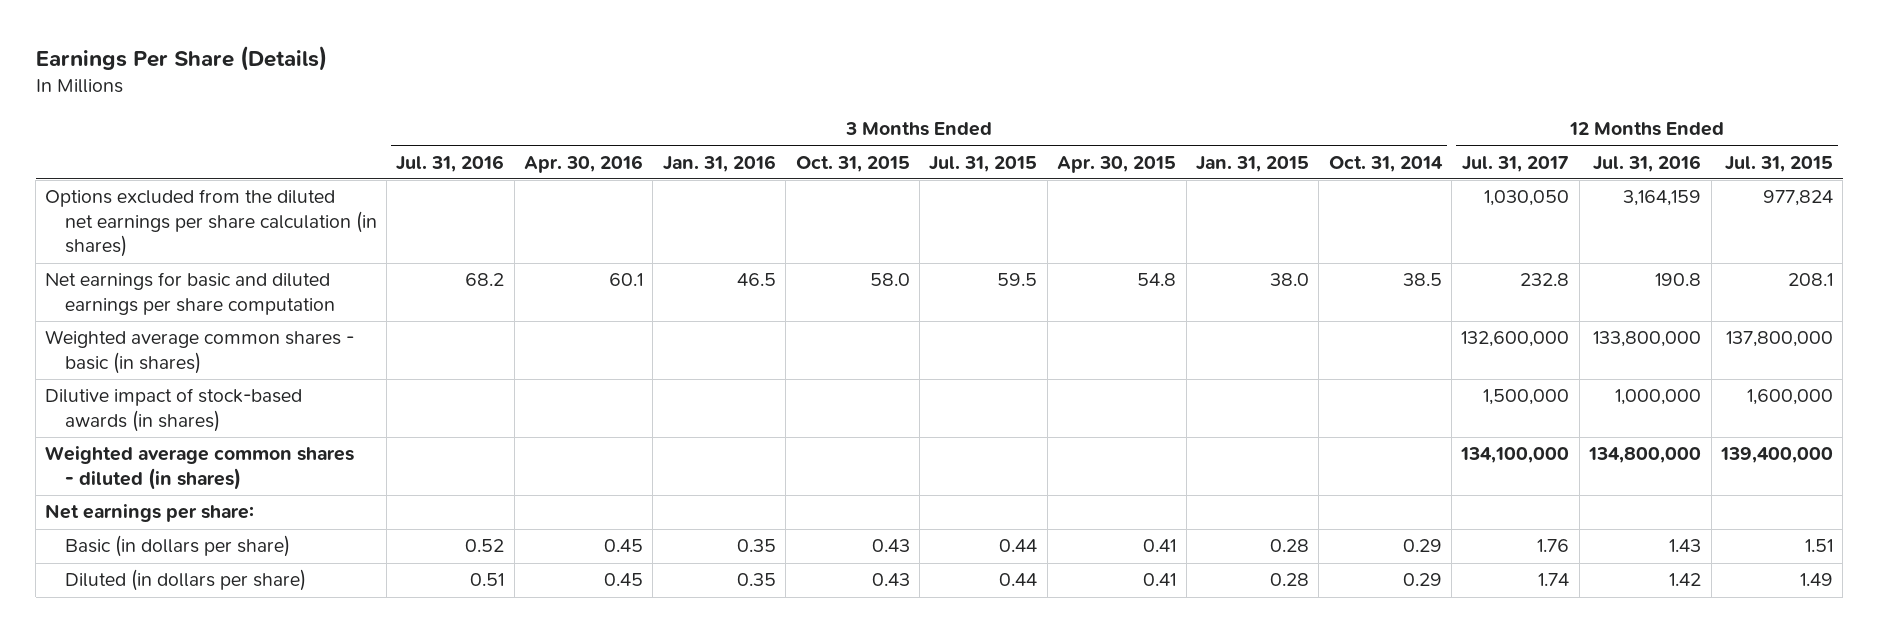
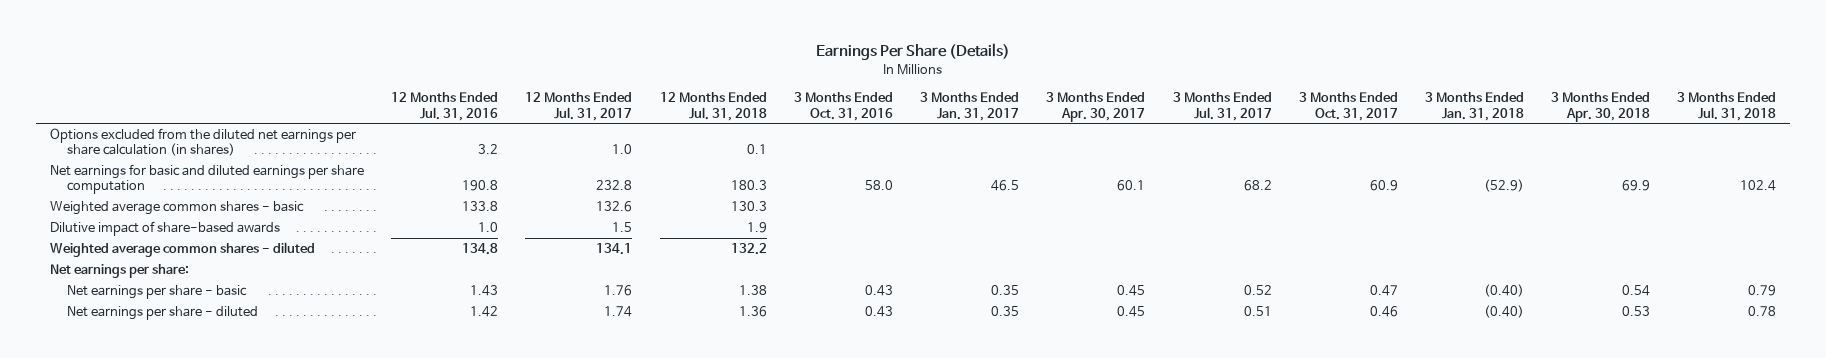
- | 3 Months Ended Jul. 31, 2016 | 3 Months Ended Apr. 30, 2016 | 3 Months Ended Jan. 31, 2016 | 3 Months Ended Oct. 31, 2015 | 3 Months Ended Jul. 31, 2015 | 3 Months Ended Apr. 30, 2015 | 3 Months Ended Jan. 31, 2015 | 3 Months Ended Oct. 31, 2014 | 12 Months Ended Jul. 31, 2017 | 12 Months Ended Jul. 31, 2016 | 12 Months Ended Jul. 31, 2015
+ | 12 Months Ended Jul. 31, 2016 | 12 Months Ended Jul. 31, 2017 | 12 Months Ended Jul. 31, 2018 | 3 Months Ended Oct. 31, 2016 | 3 Months Ended Jan. 31, 2017 | 3 Months Ended Apr. 30, 2017 | 3 Months Ended Jul. 31, 2017 | 3 Months Ended Oct. 31, 2017 | 3 Months Ended Jan. 31, 2018 | 3 Months Ended Apr. 30, 2018 | 3 Months Ended Jul. 31, 2018
- Options excluded from the diluted net earnings per share calculation (in shares) | | | | | | | | | 1,030,050 | 3,164,159 | 977,824
+ Options excluded from the diluted net earnings per share calculation (in shares) | 3.2 | 1.0 | 0.1 | | | | | | | |
- Weighted average common shares - basic (in shares) | | | | | | | | | 132,600,000 | 133,800,000 | 137,800,000
- Dilutive impact of stock-based awards (in shares) | | | | | | | | | 1,500,000 | 1,000,000 | 1,600,000
- Weighted average common shares - diluted (in shares) | | | | | | | | | 134,100,000 | 134,800,000 | 139,400,000
+ Weighted average common shares - basic | 133.8 | 132.6 | 130.3 | | | | | | | |
+ Dilutive impact of share-based awards | 1.0 | 1.5 | 1.9 | | | | | | | |
+ Weighted average common shares - diluted | 134.8 | 134.1 | 132.2 | | | | | | | |
- Basic (in dollars per share) | 0.52 | 0.45 | 0.35 | 0.43 | 0.44 | 0.41 | 0.28 | 0.29 | 1.76 | 1.43 | 1.51
- Diluted (in dollars per share) | 0.51 | 0.45 | 0.35 | 0.43 | 0.44 | 0.41 | 0.28 | 0.29 | 1.74 | 1.42 | 1.49
+ Net earnings per share - basic | 1.43 | 1.76 | 1.38 | 0.43 | 0.35 | 0.45 | 0.52 | 0.47 | (0.40) | 0.54 | 0.79
+ Net earnings per share - diluted | 1.42 | 1.74 | 1.36 | 0.43 | 0.35 | 0.45 | 0.51 | 0.46 | (0.40) | 0.53 | 0.78

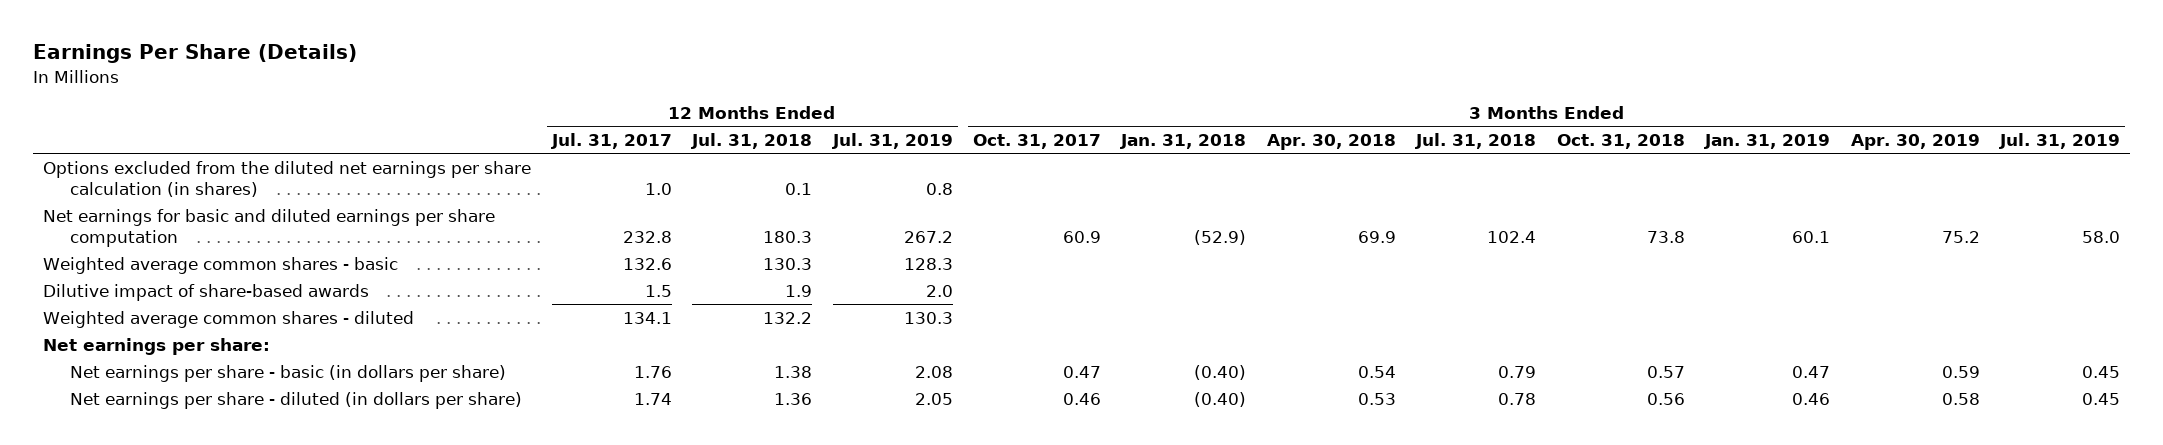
- | 12 Months Ended Jul. 31, 2016 | 12 Months Ended Jul. 31, 2017 | 12 Months Ended Jul. 31, 2018 | 3 Months Ended Oct. 31, 2016 | 3 Months Ended Jan. 31, 2017 | 3 Months Ended Apr. 30, 2017 | 3 Months Ended Jul. 31, 2017 | 3 Months Ended Oct. 31, 2017 | 3 Months Ended Jan. 31, 2018 | 3 Months Ended Apr. 30, 2018 | 3 Months Ended Jul. 31, 2018
+ | 12 Months Ended Jul. 31, 2017 | 12 Months Ended Jul. 31, 2018 | 12 Months Ended Jul. 31, 2019 | 3 Months Ended Oct. 31, 2017 | 3 Months Ended Jan. 31, 2018 | 3 Months Ended Apr. 30, 2018 | 3 Months Ended Jul. 31, 2018 | 3 Months Ended Oct. 31, 2018 | 3 Months Ended Jan. 31, 2019 | 3 Months Ended Apr. 30, 2019 | 3 Months Ended Jul. 31, 2019
- Net earnings per share - basic | 1.43 | 1.76 | 1.38 | 0.43 | 0.35 | 0.45 | 0.52 | 0.47 | (0.40) | 0.54 | 0.79
- Net earnings per share - diluted | 1.42 | 1.74 | 1.36 | 0.43 | 0.35 | 0.45 | 0.51 | 0.46 | (0.40) | 0.53 | 0.78
+ Net earnings per share - basic (in dollars per share) | 1.76 | 1.38 | 2.08 | 0.47 | (0.40) | 0.54 | 0.79 | 0.57 | 0.47 | 0.59 | 0.45
+ Net earnings per share - diluted (in dollars per share) | 1.74 | 1.36 | 2.05 | 0.46 | (0.40) | 0.53 | 0.78 | 0.56 | 0.46 | 0.58 | 0.45

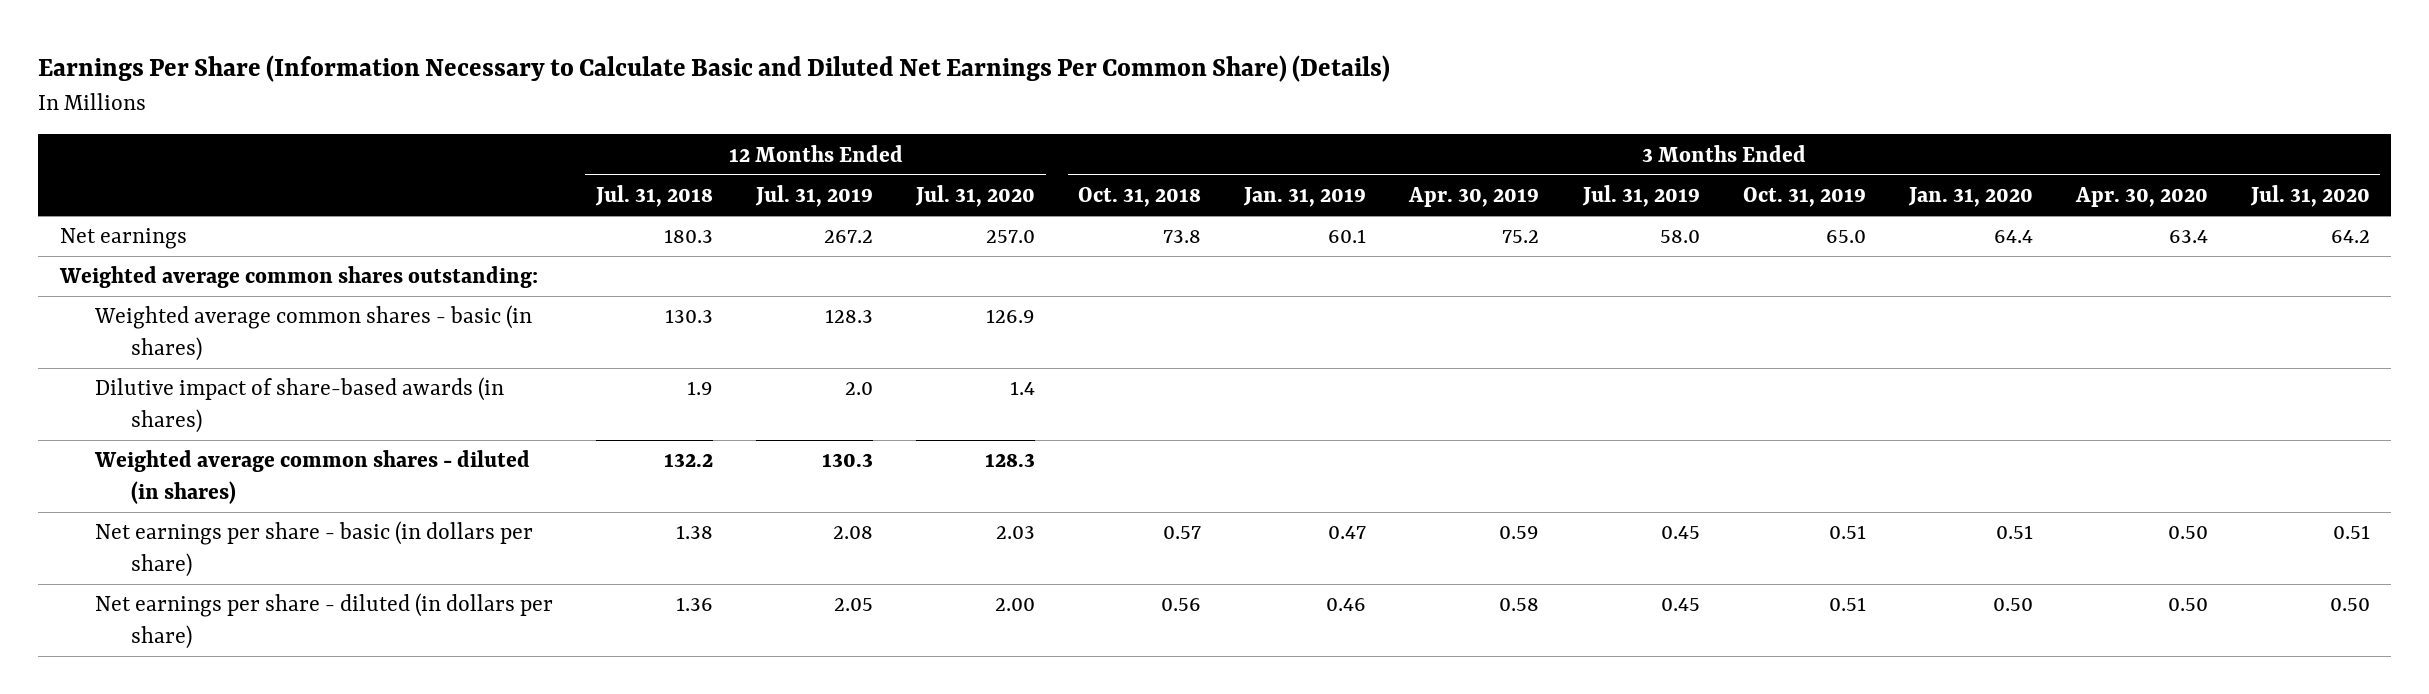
- Earnings Per Share (Details)
+ Earnings Per Share (Information Necessary to Calculate Basic and Diluted Net Earnings Per Common Share) (Details)
- | 12 Months Ended Jul. 31, 2017 | 12 Months Ended Jul. 31, 2018 | 12 Months Ended Jul. 31, 2019 | 3 Months Ended Oct. 31, 2017 | 3 Months Ended Jan. 31, 2018 | 3 Months Ended Apr. 30, 2018 | 3 Months Ended Jul. 31, 2018 | 3 Months Ended Oct. 31, 2018 | 3 Months Ended Jan. 31, 2019 | 3 Months Ended Apr. 30, 2019 | 3 Months Ended Jul. 31, 2019
+ | 12 Months Ended Jul. 31, 2018 | 12 Months Ended Jul. 31, 2019 | 12 Months Ended Jul. 31, 2020 | 3 Months Ended Oct. 31, 2018 | 3 Months Ended Jan. 31, 2019 | 3 Months Ended Apr. 30, 2019 | 3 Months Ended Jul. 31, 2019 | 3 Months Ended Oct. 31, 2019 | 3 Months Ended Jan. 31, 2020 | 3 Months Ended Apr. 30, 2020 | 3 Months Ended Jul. 31, 2020
- Options excluded from the diluted net earnings per share calculation (in shares) | 1.0 | 0.1 | 0.8 | | | | | | | |
- Net earnings for basic and diluted earnings per share computation | 232.8 | 180.3 | 267.2 | 60.9 | (52.9) | 69.9 | 102.4 | 73.8 | 60.1 | 75.2 | 58.0
- Weighted average common shares - basic | 132.6 | 130.3 | 128.3 | | | | | | | |
- Dilutive impact of share-based awards | 1.5 | 1.9 | 2.0 | | | | | | | |
- Weighted average common shares - diluted | 134.1 | 132.2 | 130.3 | | | | | | | |
- Net earnings per share:
+ Net earnings | 180.3 | 267.2 | 257.0 | 73.8 | 60.1 | 75.2 | 58.0 | 65.0 | 64.4 | 63.4 | 64.2
+ Weighted average common shares outstanding:
+ Weighted average common shares - basic (in shares) | 130.3 | 128.3 | 126.9 | | | | | | | |
+ Dilutive impact of share-based awards (in shares) | 1.9 | 2.0 | 1.4 | | | | | | | |
+ Weighted average common shares - diluted (in shares) | 132.2 | 130.3 | 128.3 | | | | | | | |

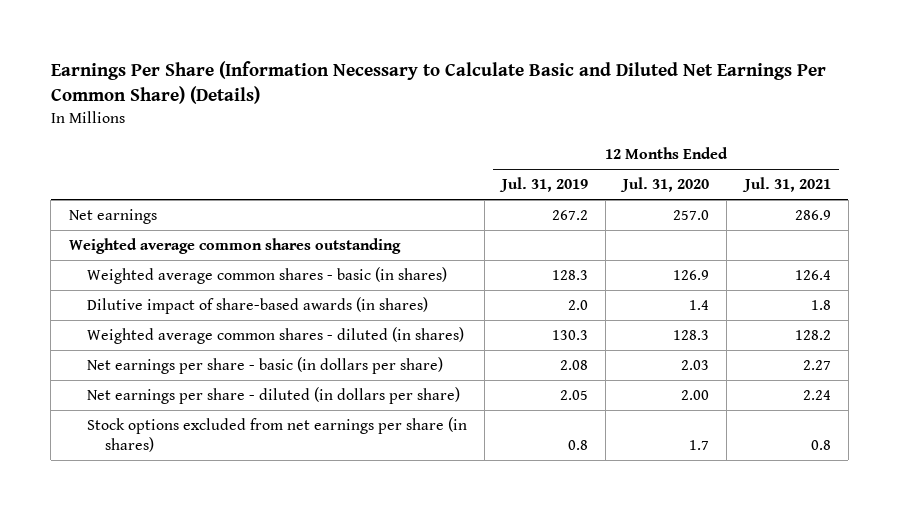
- | 12 Months Ended Jul. 31, 2018 | 12 Months Ended Jul. 31, 2019 | 12 Months Ended Jul. 31, 2020 | 3 Months Ended Oct. 31, 2018 | 3 Months Ended Jan. 31, 2019 | 3 Months Ended Apr. 30, 2019 | 3 Months Ended Jul. 31, 2019 | 3 Months Ended Oct. 31, 2019 | 3 Months Ended Jan. 31, 2020 | 3 Months Ended Apr. 30, 2020 | 3 Months Ended Jul. 31, 2020
+ | 12 Months Ended Jul. 31, 2019 | 12 Months Ended Jul. 31, 2020 | 12 Months Ended Jul. 31, 2021
- Weighted average common shares outstanding:
+ Weighted average common shares outstanding
+ Stock options excluded from net earnings per share (in shares) | 0.8 | 1.7 | 0.8

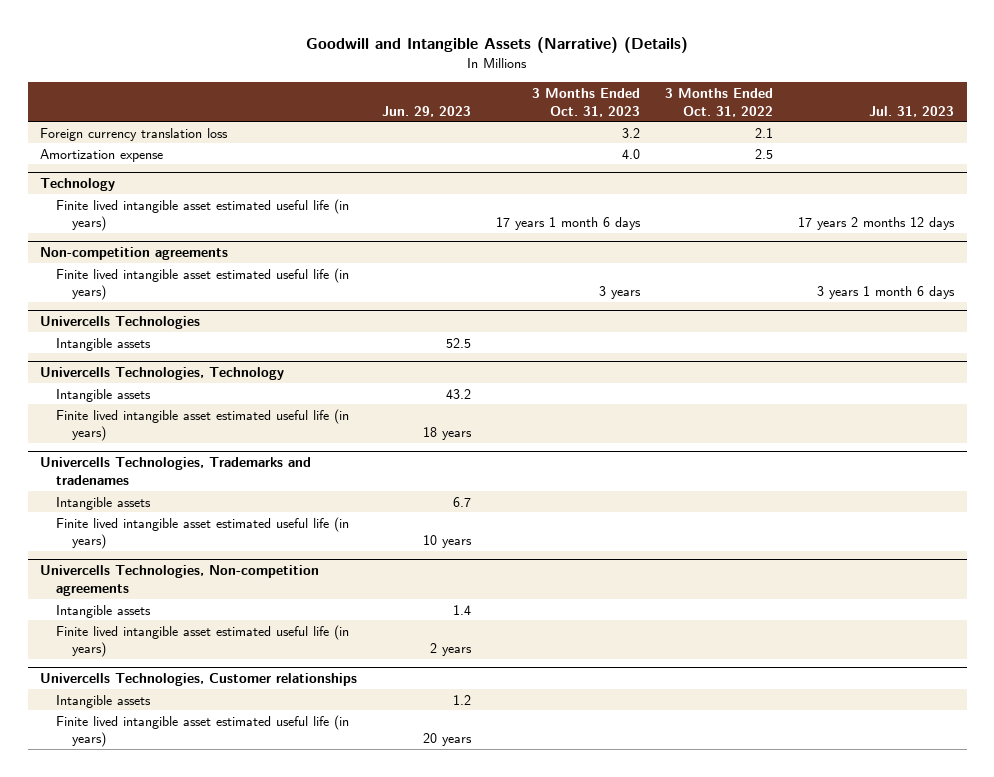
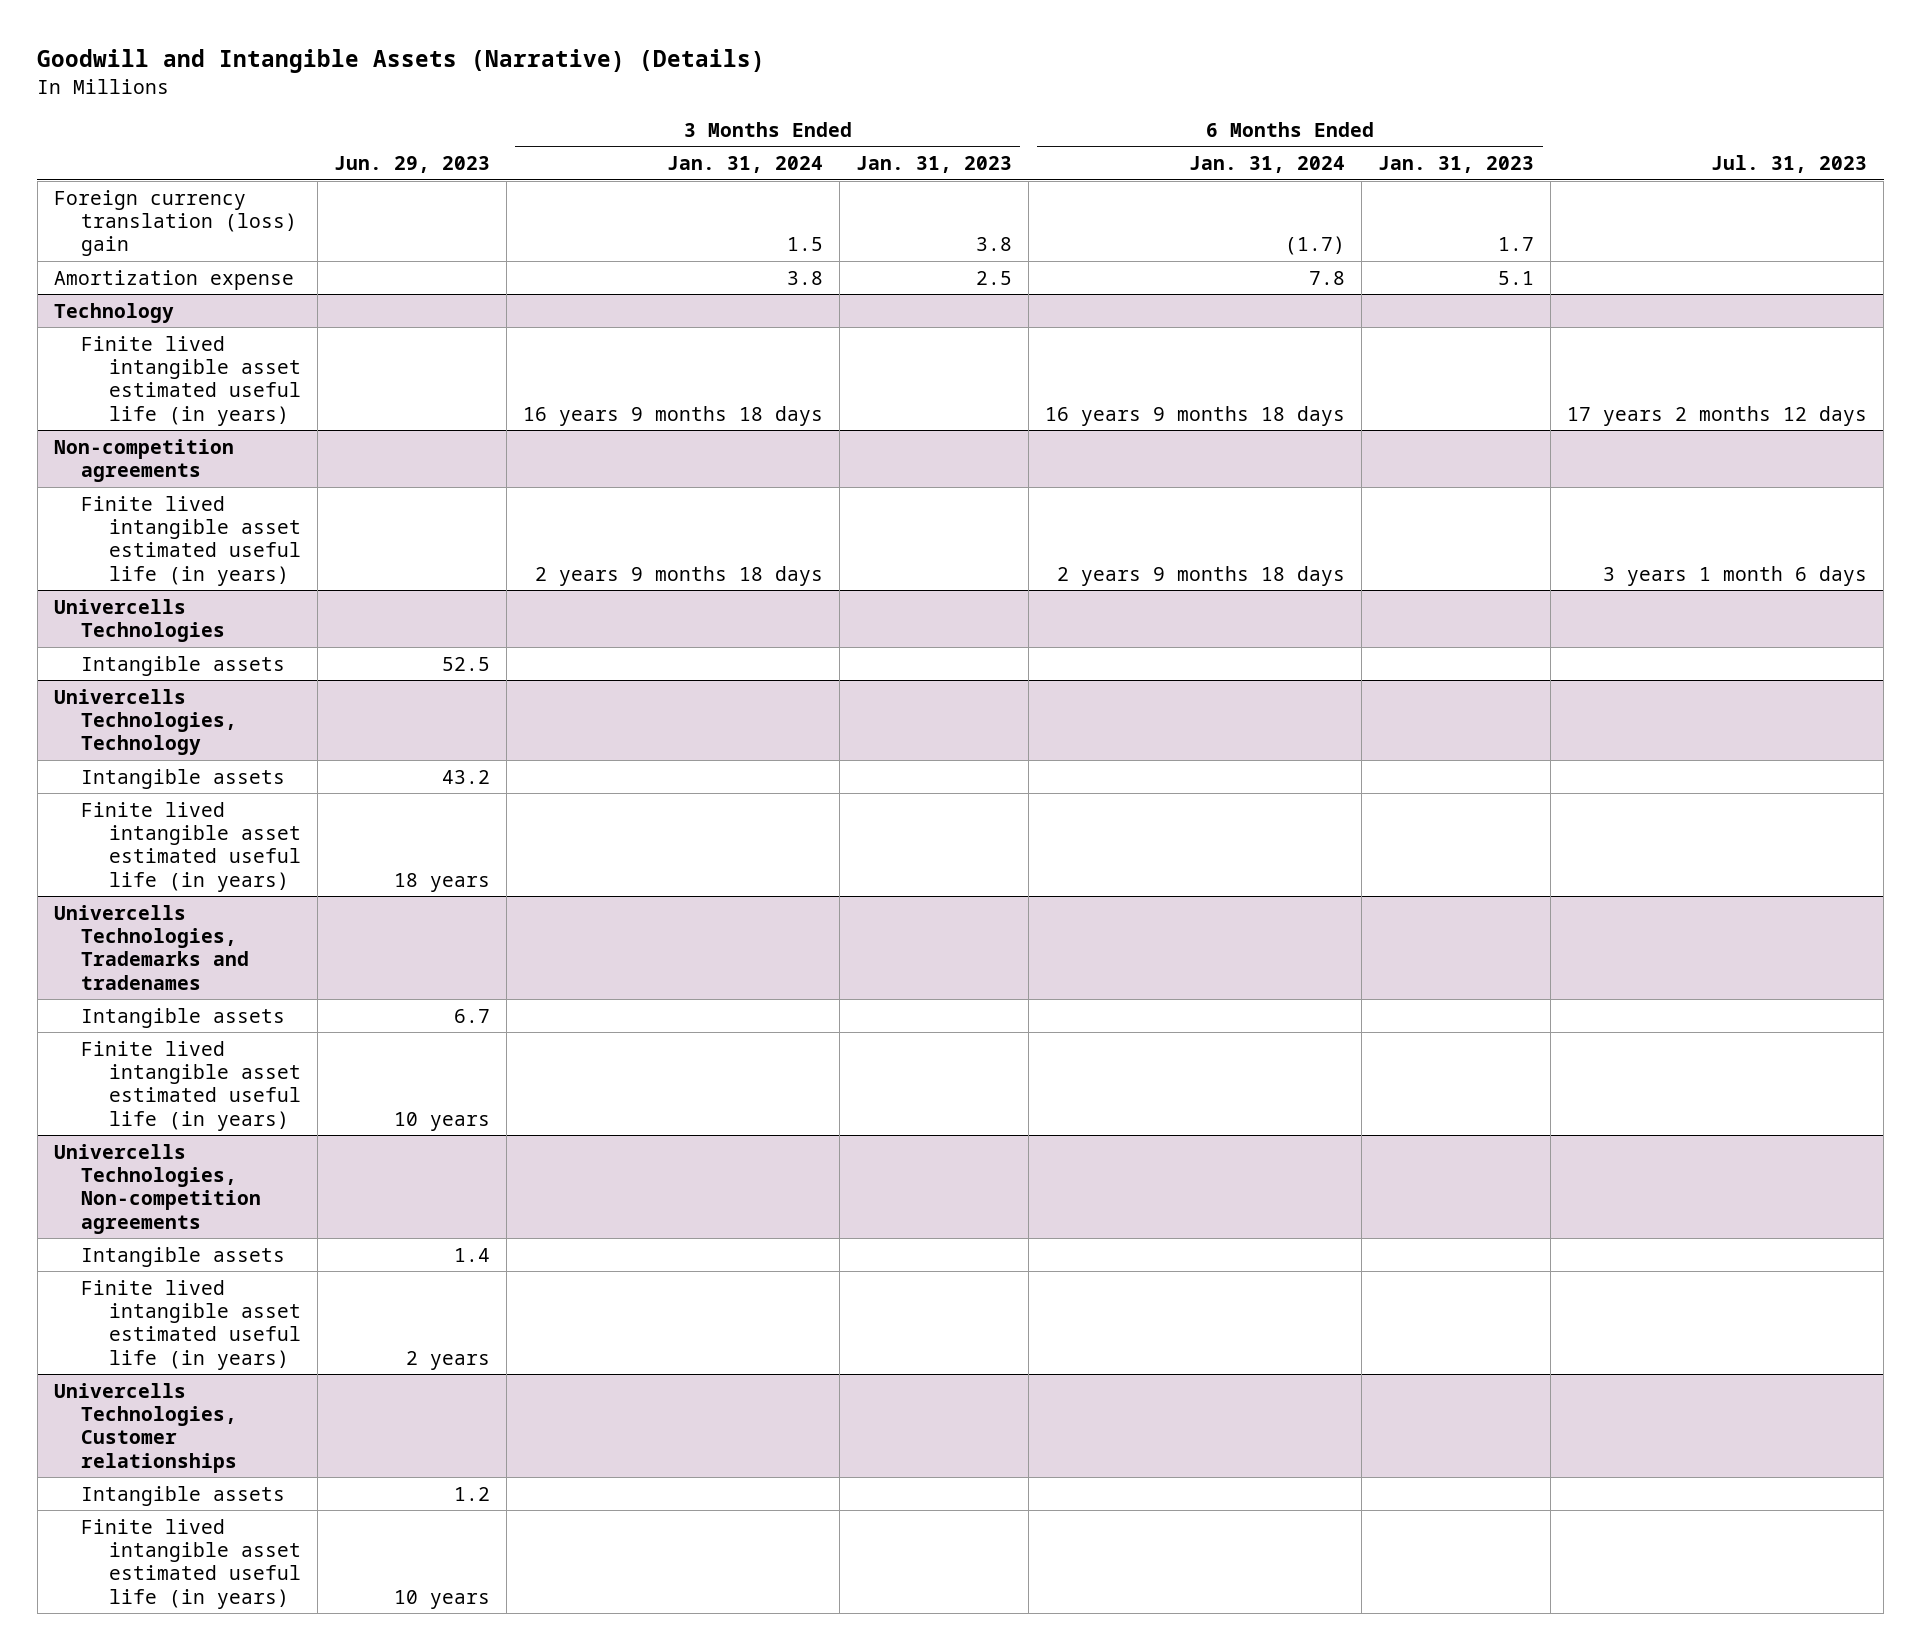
- | Jun. 29, 2023 | 3 Months Ended Oct. 31, 2023 | 3 Months Ended Oct. 31, 2022 | Jul. 31, 2023
+ | Jun. 29, 2023 | 3 Months Ended Jan. 31, 2024 | 3 Months Ended Jan. 31, 2023 | 6 Months Ended Jan. 31, 2024 | 6 Months Ended Jan. 31, 2023 | Jul. 31, 2023
- Foreign currency translation loss | | 3.2 | 2.1 |
+ Foreign currency translation (loss) gain | | 1.5 | 3.8 | (1.7) | 1.7 |
@ Univercells Technologies, Customer relationships
- Finite lived intangible asset estimated useful life (in years) | 20 years | | |
+ Finite lived intangible asset estimated useful life (in years) | 10 years | | | | |

